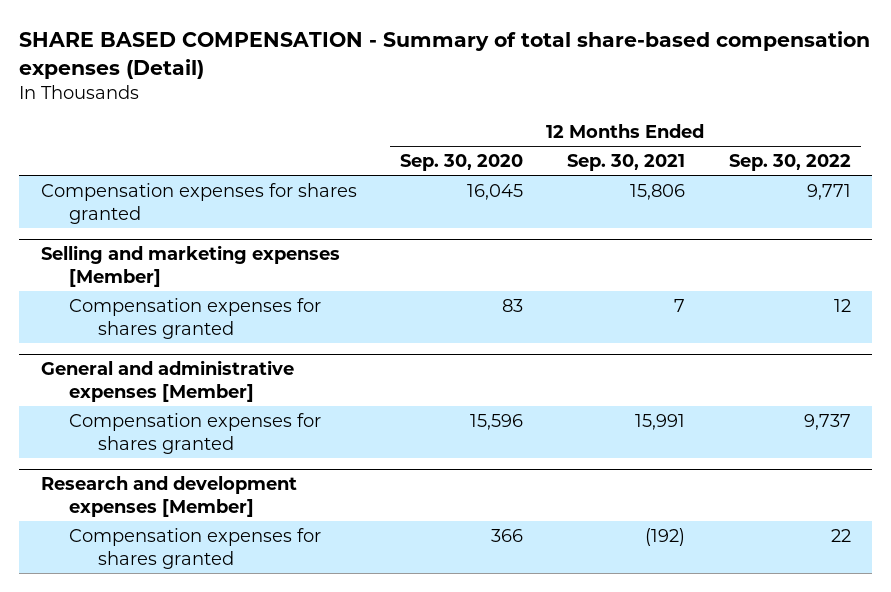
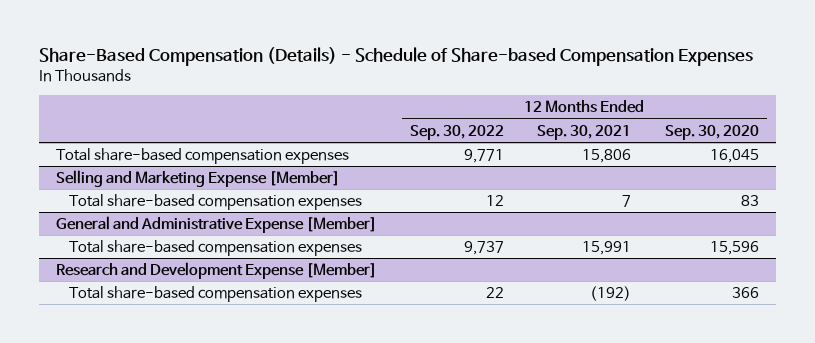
- SHARE BASED COMPENSATION - Summary of total share-based compensation expenses (Detail)
+ Share-Based Compensation (Details) - Schedule of Share-based Compensation Expenses
- | 12 Months Ended Sep. 30, 2020 | 12 Months Ended Sep. 30, 2021 | 12 Months Ended Sep. 30, 2022
+ | 12 Months Ended Sep. 30, 2022 | 12 Months Ended Sep. 30, 2021 | 12 Months Ended Sep. 30, 2020
- Compensation expenses for shares granted | 16,045 | 15,806 | 9,771
- Selling and marketing expenses [Member]
- Compensation expenses for shares granted | 83 | 7 | 12
- General and administrative expenses [Member]
- Compensation expenses for shares granted | 15,596 | 15,991 | 9,737
- Research and development expenses [Member]
- Compensation expenses for shares granted | 366 | (192) | 22
+ Total share-based compensation expenses | 9,771 | 15,806 | 16,045
+ Selling and Marketing Expense [Member]
+ Total share-based compensation expenses | 12 | 7 | 83
+ General and Administrative Expense [Member]
+ Total share-based compensation expenses | 9,737 | 15,991 | 15,596
+ Research and Development Expense [Member]
+ Total share-based compensation expenses | 22 | (192) | 366

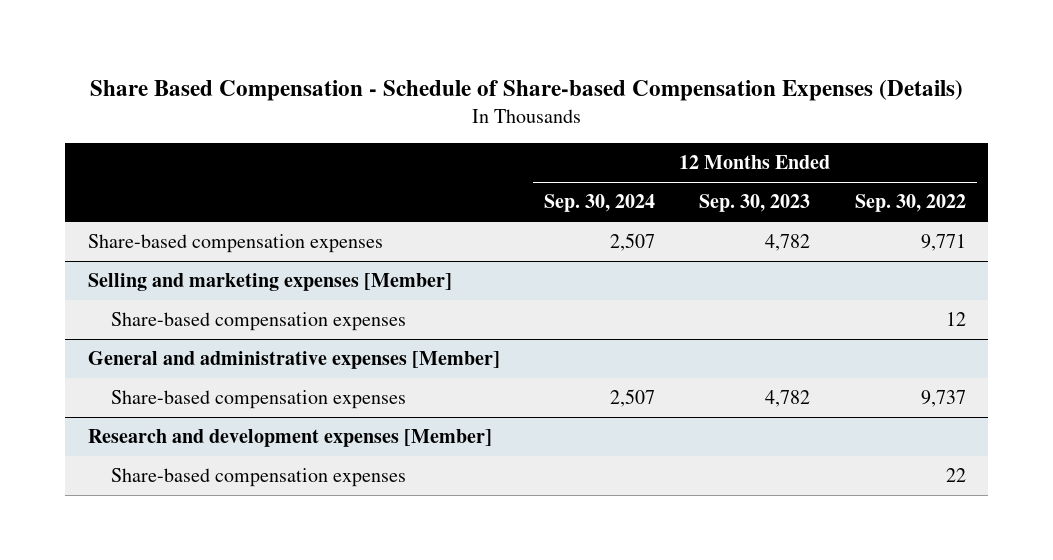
- Share-Based Compensation (Details) - Schedule of Share-based Compensation Expenses
+ Share Based Compensation - Schedule of Share-based Compensation Expenses (Details)
- | 12 Months Ended Sep. 30, 2022 | 12 Months Ended Sep. 30, 2021 | 12 Months Ended Sep. 30, 2020
+ | 12 Months Ended Sep. 30, 2024 | 12 Months Ended Sep. 30, 2023 | 12 Months Ended Sep. 30, 2022
- Total share-based compensation expenses | 9,771 | 15,806 | 16,045
- Selling and Marketing Expense [Member]
- Total share-based compensation expenses | 12 | 7 | 83
- General and Administrative Expense [Member]
- Total share-based compensation expenses | 9,737 | 15,991 | 15,596
- Research and Development Expense [Member]
- Total share-based compensation expenses | 22 | (192) | 366
+ Share-based compensation expenses | 2,507 | 4,782 | 9,771
+ Selling and marketing expenses [Member]
+ Share-based compensation expenses | | | 12
+ General and administrative expenses [Member]
+ Share-based compensation expenses | 2,507 | 4,782 | 9,737
+ Research and development expenses [Member]
+ Share-based compensation expenses | | | 22

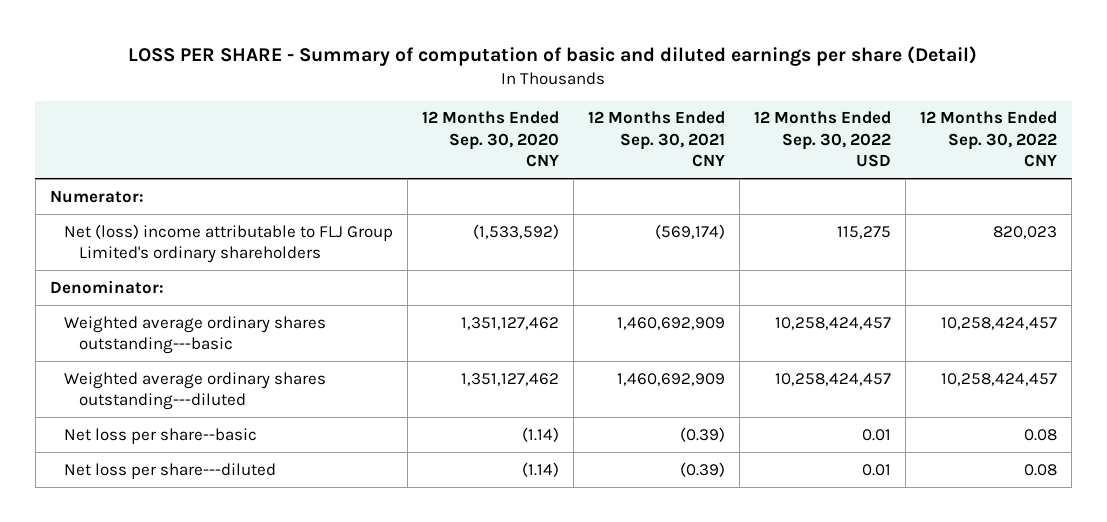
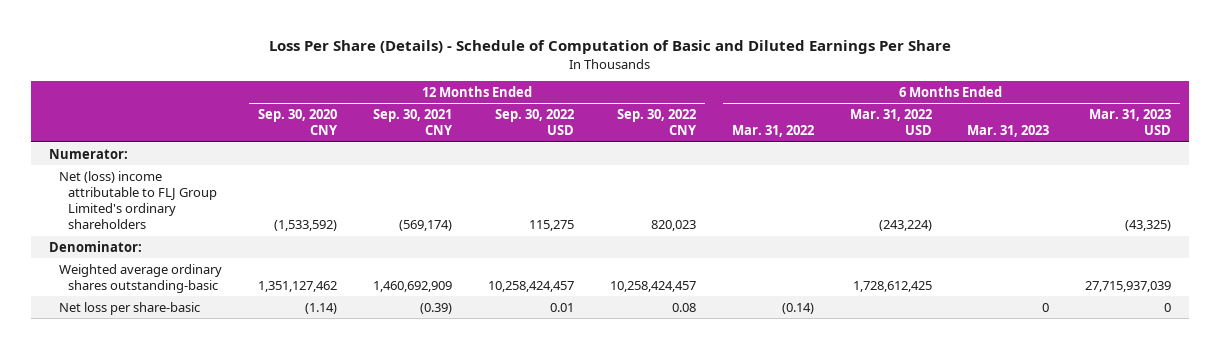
- LOSS PER SHARE - Summary of computation of basic and diluted earnings per share (Detail)
+ Loss Per Share (Details) - Schedule of Computation of Basic and Diluted Earnings Per Share
- | 12 Months Ended Sep. 30, 2020 CNY | 12 Months Ended Sep. 30, 2021 CNY | 12 Months Ended Sep. 30, 2022 USD | 12 Months Ended Sep. 30, 2022 CNY
+ | 12 Months Ended Sep. 30, 2020 CNY | 12 Months Ended Sep. 30, 2021 CNY | 12 Months Ended Sep. 30, 2022 USD | 12 Months Ended Sep. 30, 2022 CNY | 6 Months Ended Mar. 31, 2022 | 6 Months Ended Mar. 31, 2022 USD | 6 Months Ended Mar. 31, 2023 | 6 Months Ended Mar. 31, 2023 USD
- Weighted average ordinary shares outstanding---basic | 1,351,127,462 | 1,460,692,909 | 10,258,424,457 | 10,258,424,457
- Weighted average ordinary shares outstanding---diluted | 1,351,127,462 | 1,460,692,909 | 10,258,424,457 | 10,258,424,457
- Net loss per share--basic | (1.14) | (0.39) | 0.01 | 0.08
- Net loss per share---diluted | (1.14) | (0.39) | 0.01 | 0.08
+ Weighted average ordinary shares outstanding-basic | 1,351,127,462 | 1,460,692,909 | 10,258,424,457 | 10,258,424,457 | | 1,728,612,425 | | 27,715,937,039
+ Net loss per share-basic | (1.14) | (0.39) | 0.01 | 0.08 | (0.14) | | 0 | 0

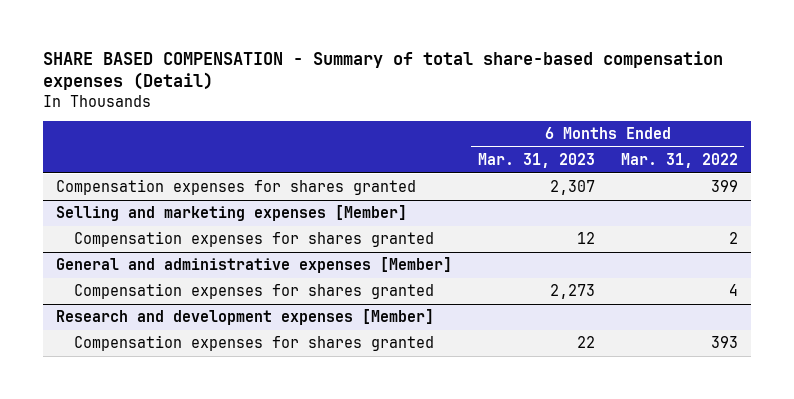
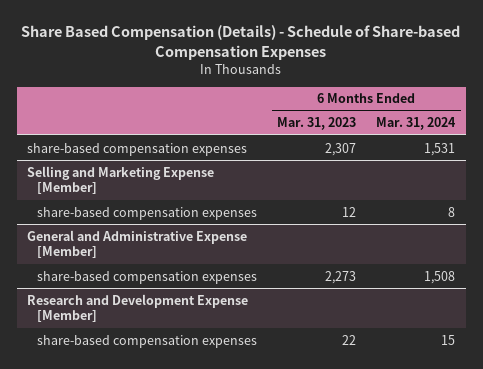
- SHARE BASED COMPENSATION - Summary of total share-based compensation expenses (Detail)
+ Share Based Compensation (Details) - Schedule of Share-based Compensation Expenses
- | 6 Months Ended Mar. 31, 2023 | 6 Months Ended Mar. 31, 2022
+ | 6 Months Ended Mar. 31, 2023 | 6 Months Ended Mar. 31, 2024
- Compensation expenses for shares granted | 2,307 | 399
- Selling and marketing expenses [Member]
- Compensation expenses for shares granted | 12 | 2
- General and administrative expenses [Member]
- Compensation expenses for shares granted | 2,273 | 4
- Research and development expenses [Member]
- Compensation expenses for shares granted | 22 | 393
+ share-based compensation expenses | 2,307 | 1,531
+ Selling and Marketing Expense [Member]
+ share-based compensation expenses | 12 | 8
+ General and Administrative Expense [Member]
+ share-based compensation expenses | 2,273 | 1,508
+ Research and Development Expense [Member]
+ share-based compensation expenses | 22 | 15

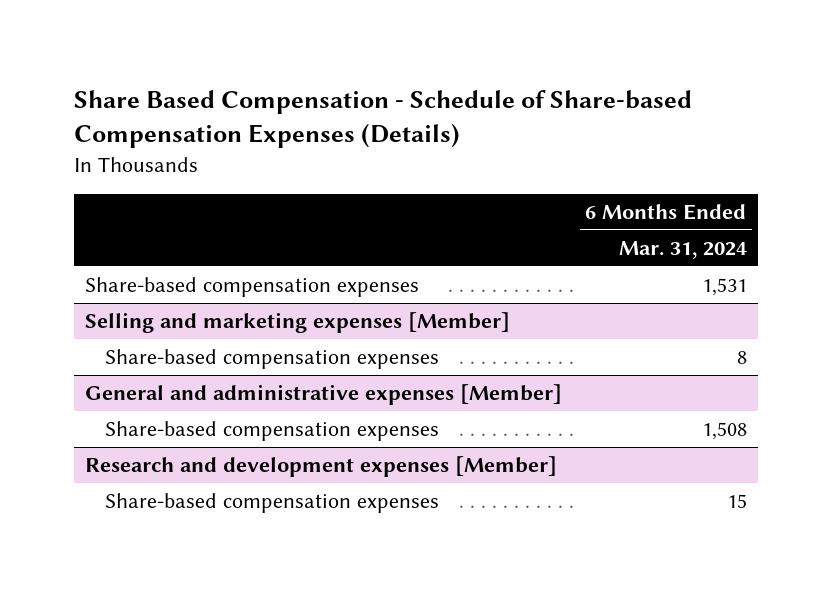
- Share Based Compensation (Details) - Schedule of Share-based Compensation Expenses
+ Share Based Compensation - Schedule of Share-based Compensation Expenses (Details)
- | 6 Months Ended Mar. 31, 2023 | 6 Months Ended Mar. 31, 2024
+ | 6 Months Ended Mar. 31, 2024
- share-based compensation expenses | 2,307 | 1,531
- Selling and Marketing Expense [Member]
- share-based compensation expenses | 12 | 8
- General and Administrative Expense [Member]
- share-based compensation expenses | 2,273 | 1,508
- Research and Development Expense [Member]
- share-based compensation expenses | 22 | 15
+ Share-based compensation expenses | 1,531
+ Selling and marketing expenses [Member]
+ Share-based compensation expenses | 8
+ General and administrative expenses [Member]
+ Share-based compensation expenses | 1,508
+ Research and development expenses [Member]
+ Share-based compensation expenses | 15

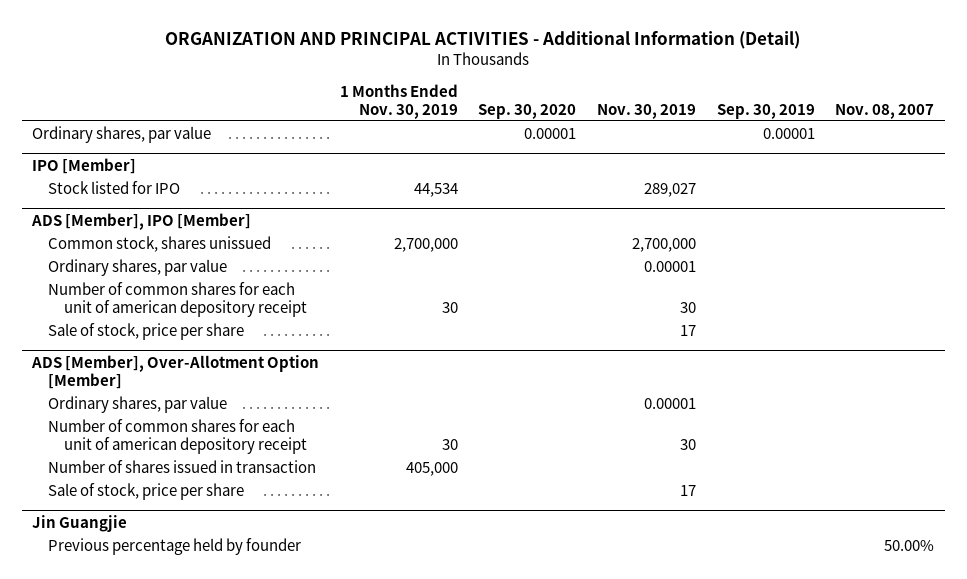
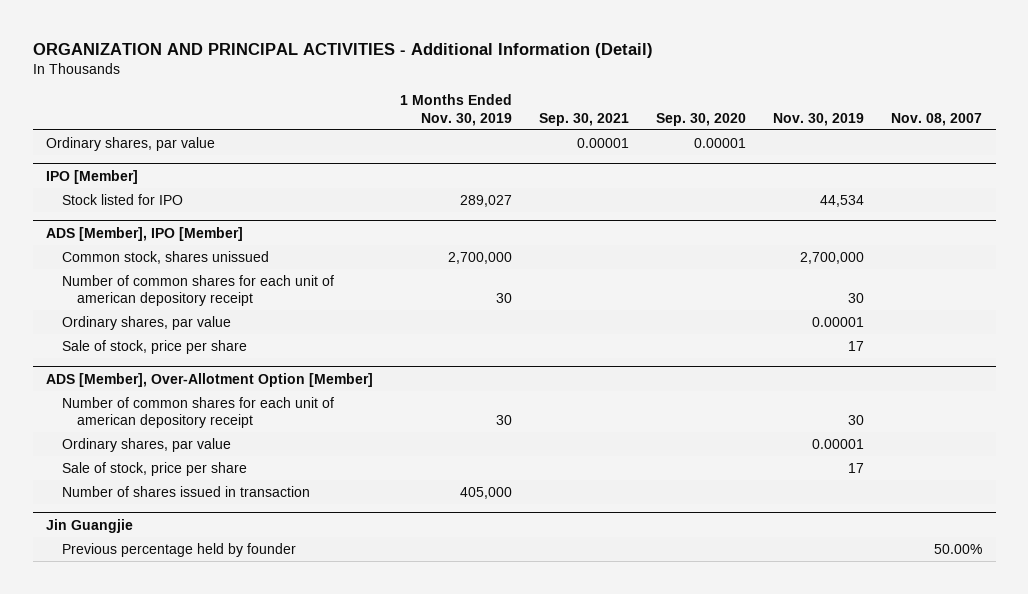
- | 1 Months Ended Nov. 30, 2019 | Sep. 30, 2020 | Nov. 30, 2019 | Sep. 30, 2019 | Nov. 08, 2007
+ | 1 Months Ended Nov. 30, 2019 | Sep. 30, 2021 | Sep. 30, 2020 | Nov. 30, 2019 | Nov. 08, 2007
@ IPO [Member]
- Stock listed for IPO | 44,534 | | 289,027 | |
+ Stock listed for IPO | 289,027 | | | 44,534 |
@ ADS [Member], IPO [Member]
moved down: Ordinary shares, par value | | | | 0.00001 |
@ ADS [Member], Over-Allotment Option [Member]
moved down: Ordinary shares, par value | | | | 0.00001 |
moved down: Number of shares issued in transaction | 405,000 | | | |

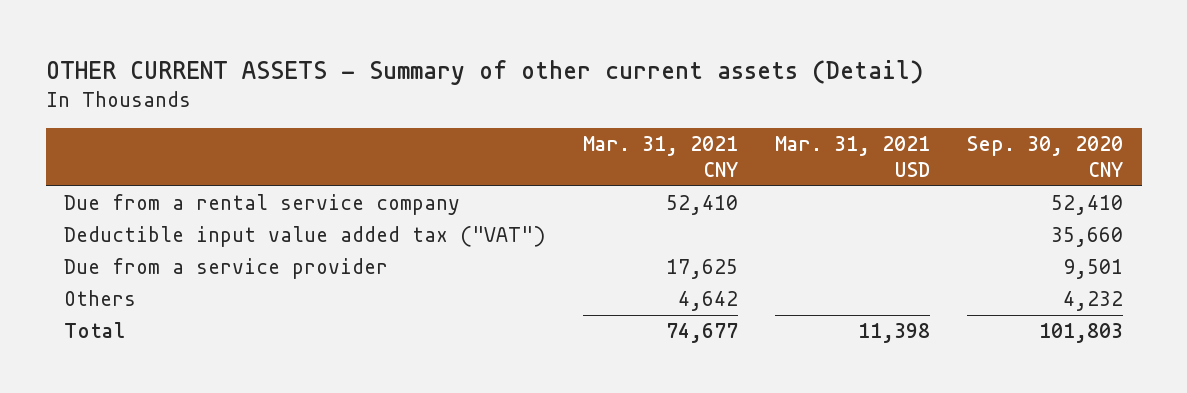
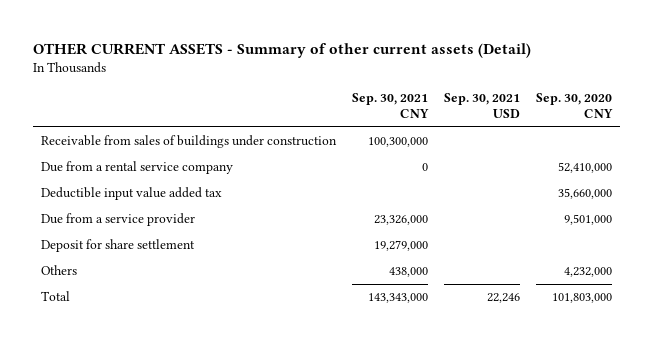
- | Mar. 31, 2021 CNY | Mar. 31, 2021 USD | Sep. 30, 2020 CNY
+ | Sep. 30, 2021 CNY | Sep. 30, 2021 USD | Sep. 30, 2020 CNY
- Due from a rental service company | 52,410 | | 52,410
- Deductible input value added tax ("VAT") | | | 35,660
- Due from a service provider | 17,625 | | 9,501
- Others | 4,642 | | 4,232
- Total | 74,677 | 11,398 | 101,803
+ Receivable from sales of buildings under construction | 100,300,000 | |
+ Due from a rental service company | 0 | | 52,410,000
+ Deductible input value added tax | | | 35,660,000
+ Due from a service provider | 23,326,000 | | 9,501,000
+ Deposit for share settlement | 19,279,000 | |
+ Others | 438,000 | | 4,232,000
+ Total | 143,343,000 | 22,246 | 101,803,000

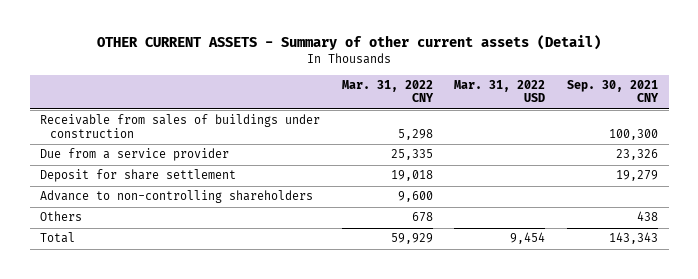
- | Sep. 30, 2021 CNY | Sep. 30, 2021 USD | Sep. 30, 2020 CNY
+ | Mar. 31, 2022 CNY | Mar. 31, 2022 USD | Sep. 30, 2021 CNY
- Receivable from sales of buildings under construction | 100,300,000 | |
- Due from a rental service company | 0 | | 52,410,000
- Deductible input value added tax | | | 35,660,000
- Due from a service provider | 23,326,000 | | 9,501,000
- Deposit for share settlement | 19,279,000 | |
- Others | 438,000 | | 4,232,000
- Total | 143,343,000 | 22,246 | 101,803,000
+ Receivable from sales of buildings under construction | 5,298 | | 100,300
+ Due from a service provider | 25,335 | | 23,326
+ Deposit for share settlement | 19,018 | | 19,279
+ Advance to non-controlling shareholders | 9,600 | |
+ Others | 678 | | 438
+ Total | 59,929 | 9,454 | 143,343

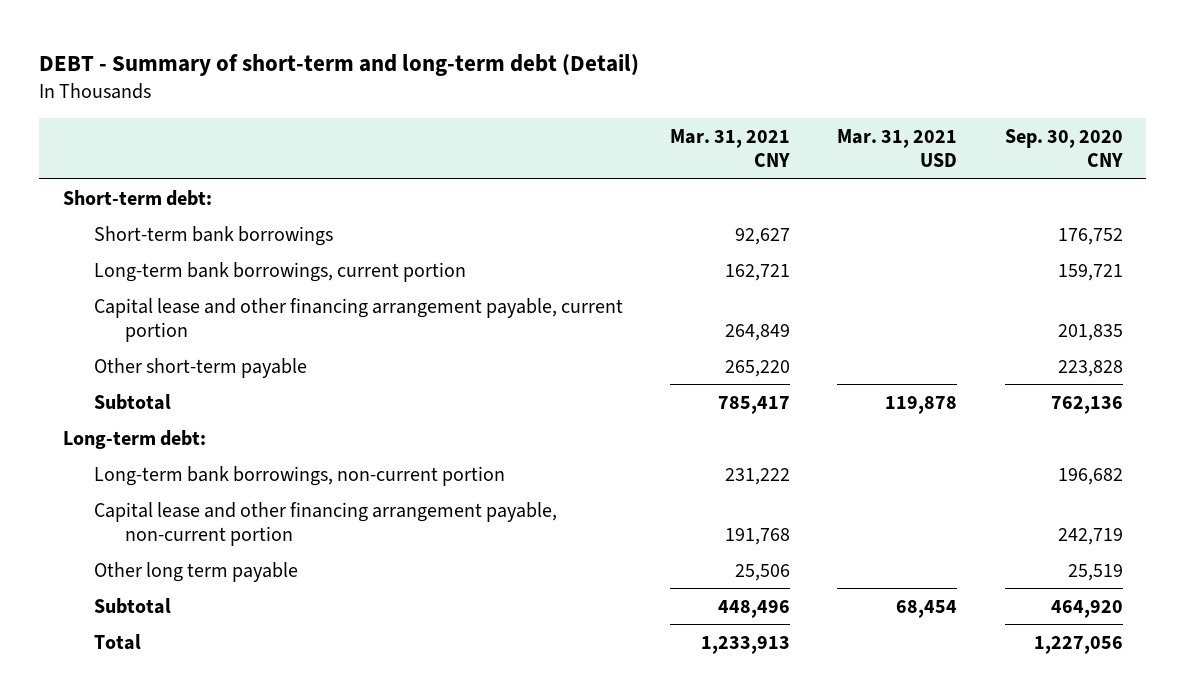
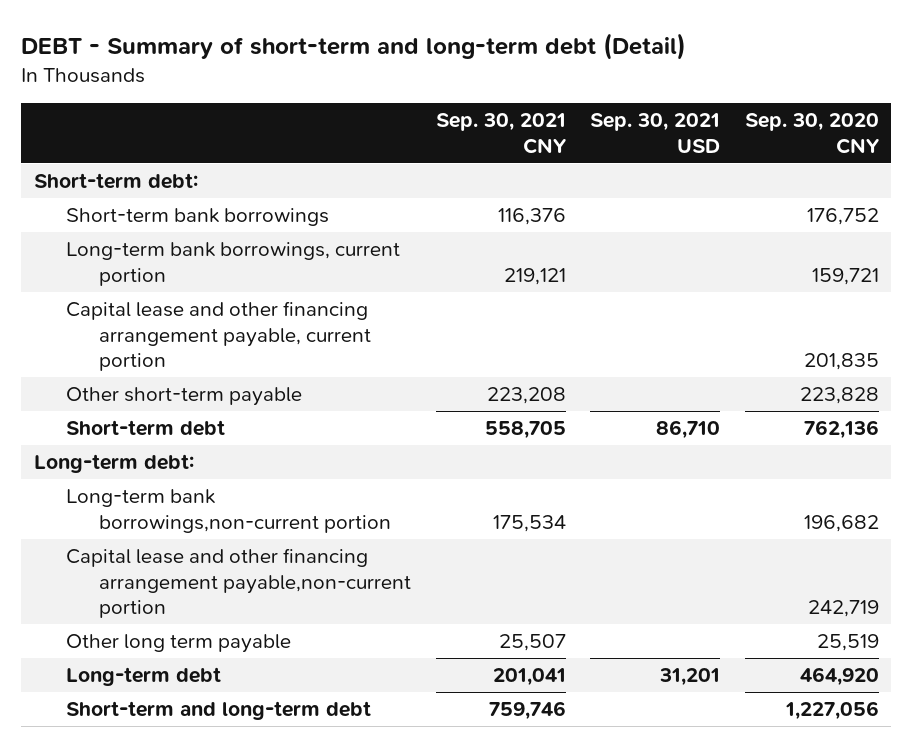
- | Mar. 31, 2021 CNY | Mar. 31, 2021 USD | Sep. 30, 2020 CNY
+ | Sep. 30, 2021 CNY | Sep. 30, 2021 USD | Sep. 30, 2020 CNY
- Subtotal | 785,417 | 119,878 | 762,136
+ Short-term debt | 558,705 | 86,710 | 762,136
- Long-term bank borrowings, non-current portion | 231,222 | | 196,682
- Capital lease and other financing arrangement payable, non-current portion | 191,768 | | 242,719
+ Long-term bank borrowings,non-current portion | 175,534 | | 196,682
+ Capital lease and other financing arrangement payable,non-current portion | | | 242,719
- Subtotal | 448,496 | 68,454 | 464,920
- Total | 1,233,913 | | 1,227,056
+ Long-term debt | 201,041 | 31,201 | 464,920
+ Short-term and long-term debt | 759,746 | | 1,227,056

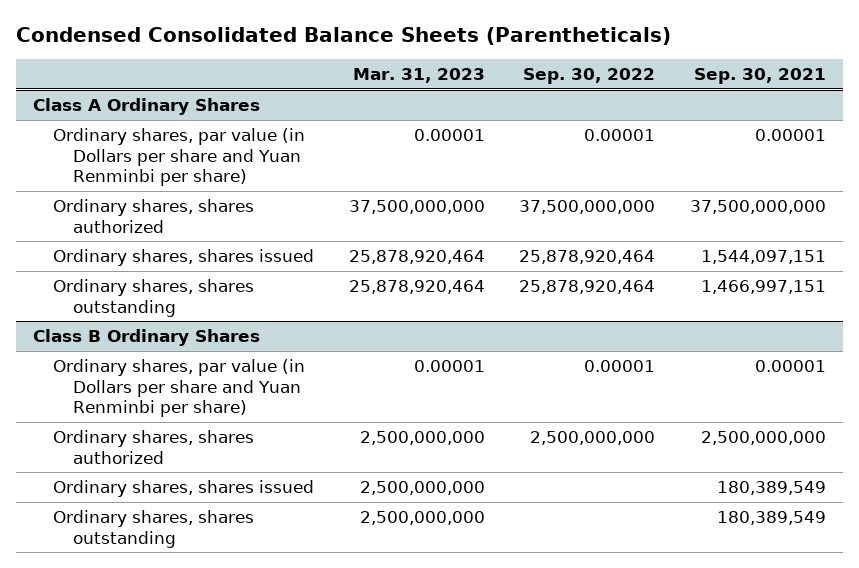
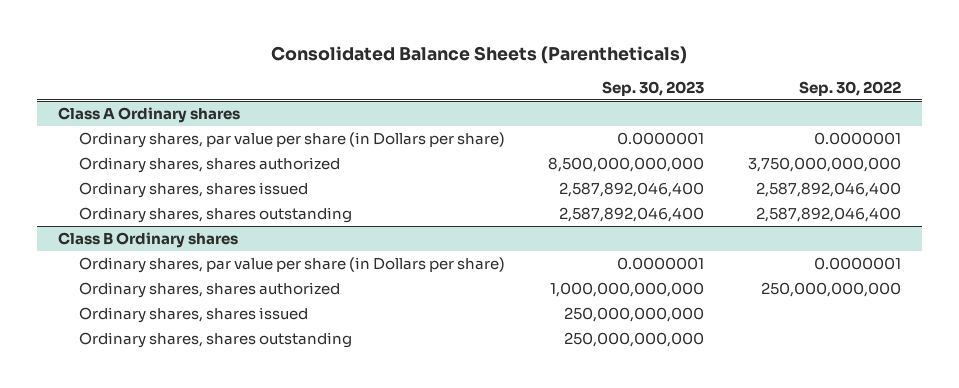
- Condensed Consolidated Balance Sheets (Parentheticals)
+ Consolidated Balance Sheets (Parentheticals)
- | Mar. 31, 2023 | Sep. 30, 2022 | Sep. 30, 2021
+ | Sep. 30, 2023 | Sep. 30, 2022
- Class A Ordinary Shares
- Ordinary shares, par value (in Dollars per share and Yuan Renminbi per share) | 0.00001 | 0.00001 | 0.00001
- Ordinary shares, shares authorized | 37,500,000,000 | 37,500,000,000 | 37,500,000,000
- Ordinary shares, shares issued | 25,878,920,464 | 25,878,920,464 | 1,544,097,151
- Ordinary shares, shares outstanding | 25,878,920,464 | 25,878,920,464 | 1,466,997,151
- Class B Ordinary Shares
- Ordinary shares, par value (in Dollars per share and Yuan Renminbi per share) | 0.00001 | 0.00001 | 0.00001
- Ordinary shares, shares authorized | 2,500,000,000 | 2,500,000,000 | 2,500,000,000
+ Class A Ordinary shares
+ Ordinary shares, par value per share (in Dollars per share) | 0.0000001 | 0.0000001
+ Ordinary shares, shares authorized | 8,500,000,000,000 | 3,750,000,000,000
+ Ordinary shares, shares issued | 2,587,892,046,400 | 2,587,892,046,400
+ Ordinary shares, shares outstanding | 2,587,892,046,400 | 2,587,892,046,400
+ Class B Ordinary shares
+ Ordinary shares, par value per share (in Dollars per share) | 0.0000001 | 0.0000001
+ Ordinary shares, shares authorized | 1,000,000,000,000 | 250,000,000,000

